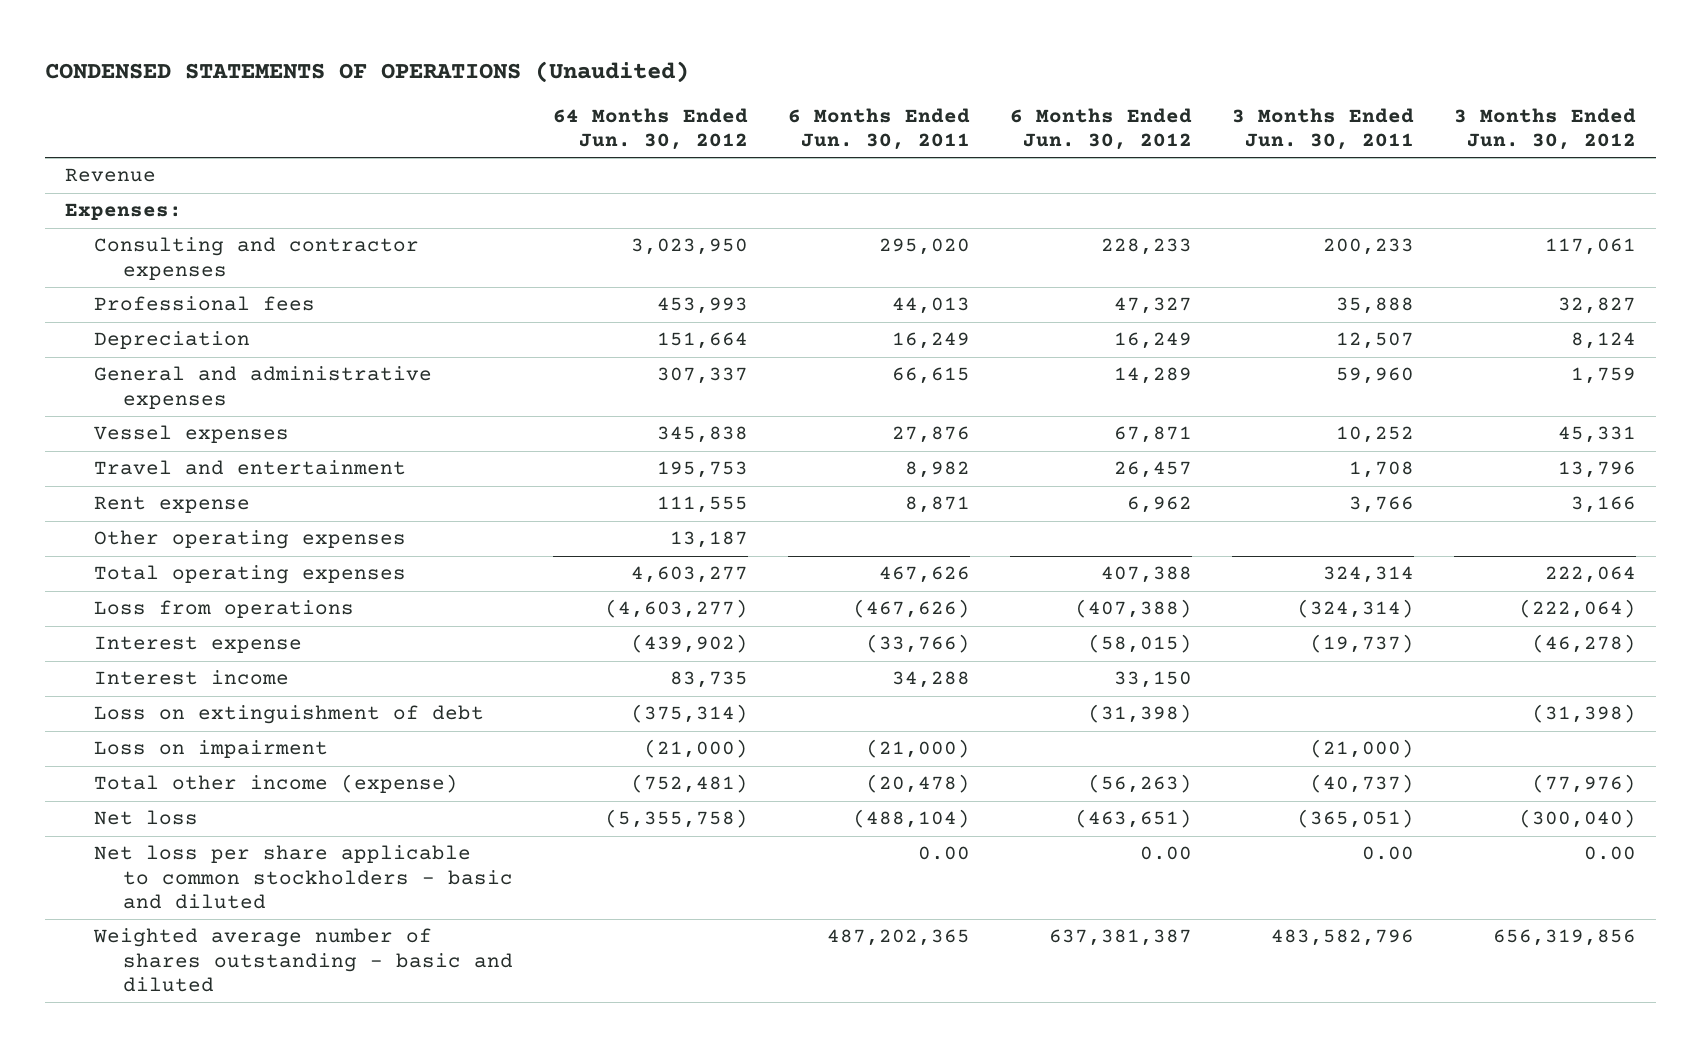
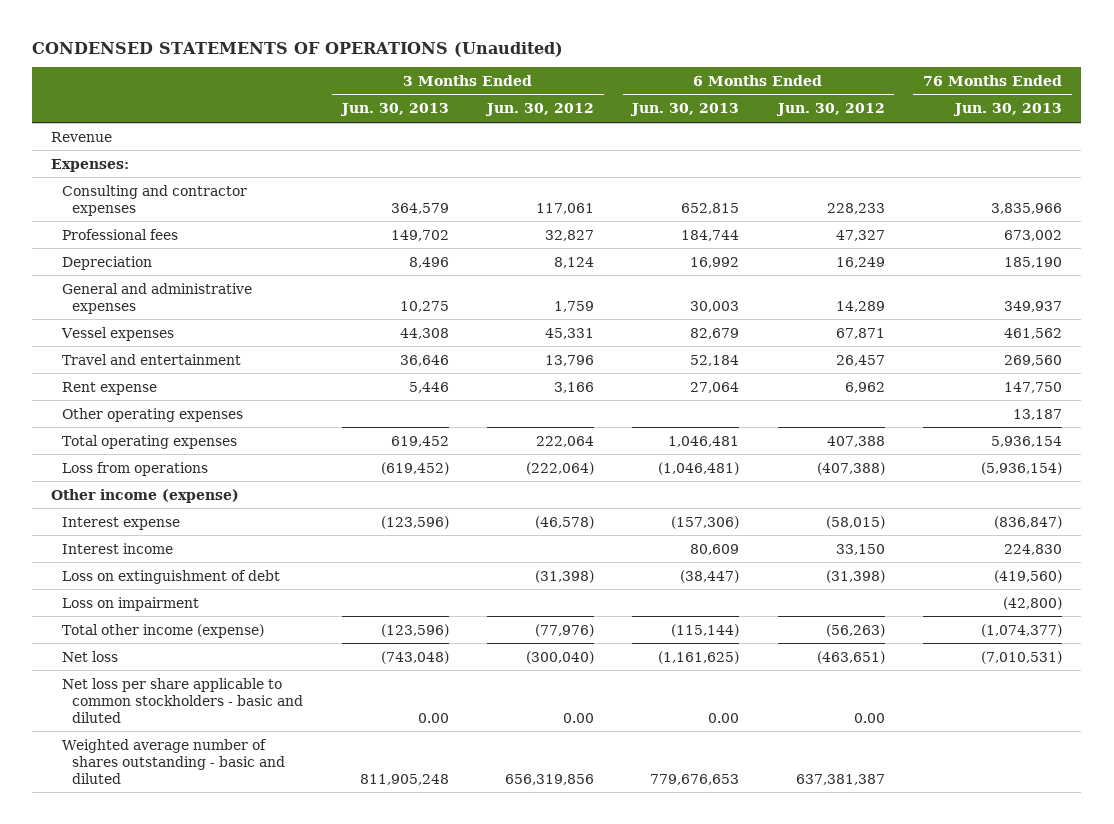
- | 64 Months Ended Jun. 30, 2012 | 6 Months Ended Jun. 30, 2011 | 6 Months Ended Jun. 30, 2012 | 3 Months Ended Jun. 30, 2011 | 3 Months Ended Jun. 30, 2012
+ | 3 Months Ended Jun. 30, 2013 | 3 Months Ended Jun. 30, 2012 | 6 Months Ended Jun. 30, 2013 | 6 Months Ended Jun. 30, 2012 | 76 Months Ended Jun. 30, 2013
- Interest expense | (439,902) | (33,766) | (58,015) | (19,737) | (46,278)
+ Other income (expense)
+ Interest expense | (123,596) | (46,578) | (157,306) | (58,015) | (836,847)

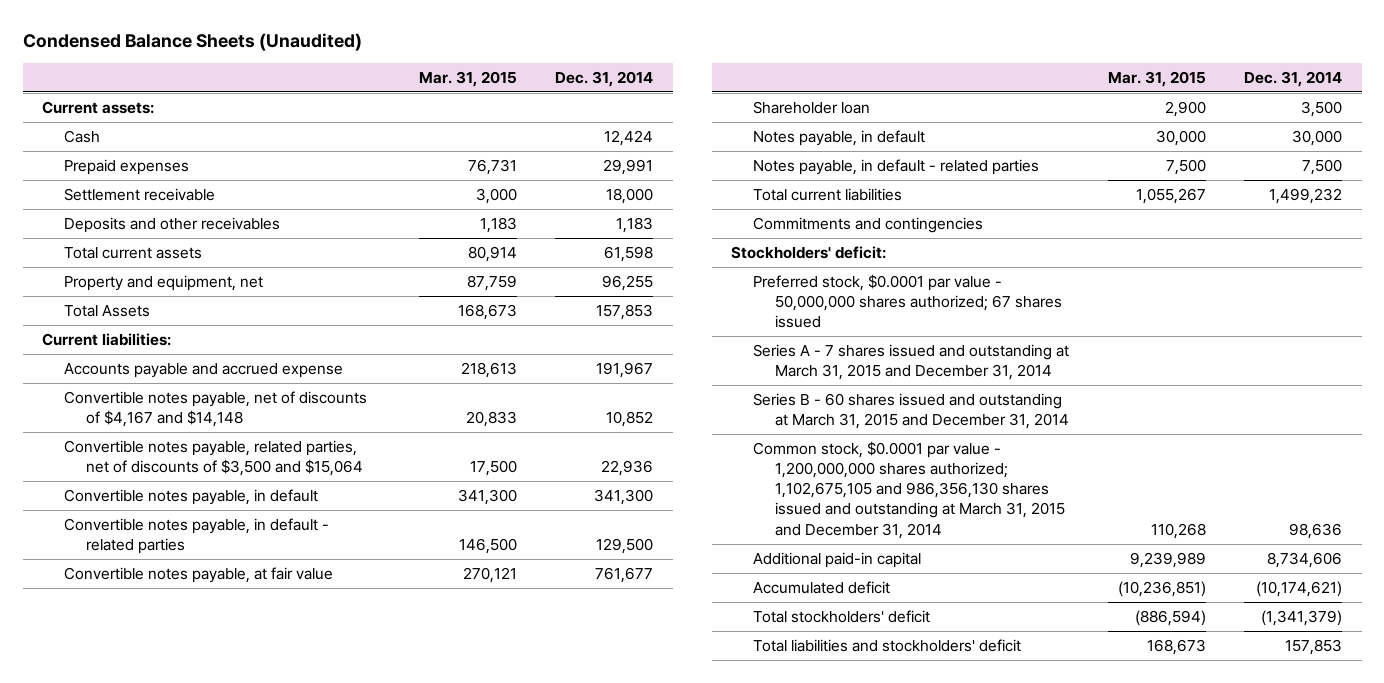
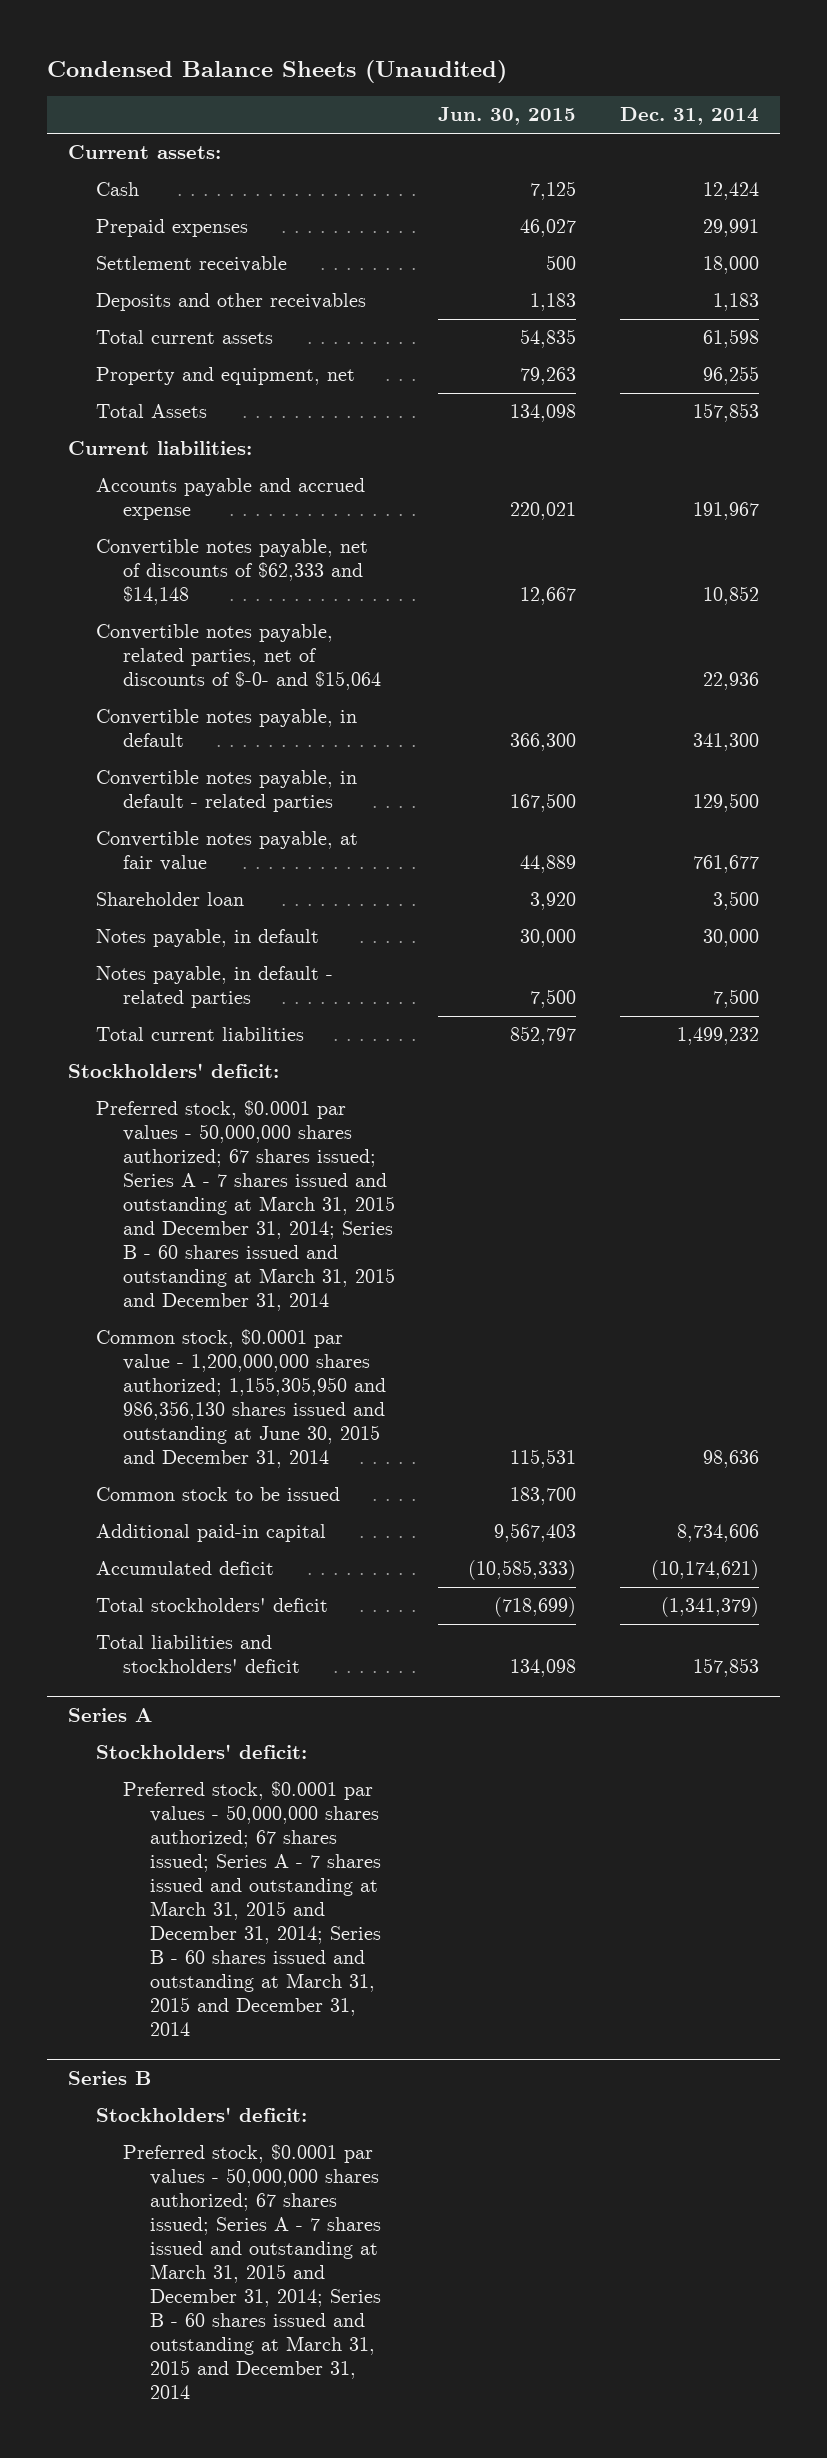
- | Mar. 31, 2015 | Dec. 31, 2014
+ | Jun. 30, 2015 | Dec. 31, 2014
- Convertible notes payable, net of discounts of $4,167 and $14,148 | 20,833 | 10,852
- Convertible notes payable, related parties, net of discounts of $3,500 and $15,064 | 17,500 | 22,936
+ Convertible notes payable, net of discounts of $62,333 and $14,148 | 12,667 | 10,852
+ Convertible notes payable, related parties, net of discounts of $-0- and $15,064 | | 22,936
- Commitments and contingencies
- Preferred stock, $0.0001 par value - 50,000,000 shares authorized; 67 shares issued
- Series A - 7 shares issued and outstanding at March 31, 2015 and December 31, 2014
- Series B - 60 shares issued and outstanding at March 31, 2015 and December 31, 2014
- Common stock, $0.0001 par value - 1,200,000,000 shares authorized; 1,102,675,105 and 986,356,130 shares issued and outstanding at March 31, 2015 and December 31, 2014 | 110,268 | 98,636
+ Preferred stock, $0.0001 par values - 50,000,000 shares authorized; 67 shares issued; Series A - 7 shares issued and outstanding at March 31, 2015 and December 31, 2014; Series B - 60 shares issued and outstanding at March 31, 2015 and December 31, 2014
+ Common stock, $0.0001 par value - 1,200,000,000 shares authorized; 1,155,305,950 and 986,356,130 shares issued and outstanding at June 30, 2015 and December 31, 2014 | 115,531 | 98,636
+ Common stock to be issued | 183,700 |
+ Series A
+ Stockholders' deficit:
+ Preferred stock, $0.0001 par values - 50,000,000 shares authorized; 67 shares issued; Series A - 7 shares issued and outstanding at March 31, 2015 and December 31, 2014; Series B - 60 shares issued and outstanding at March 31, 2015 and December 31, 2014
+ Series B
+ Stockholders' deficit:
+ Preferred stock, $0.0001 par values - 50,000,000 shares authorized; 67 shares issued; Series A - 7 shares issued and outstanding at March 31, 2015 and December 31, 2014; Series B - 60 shares issued and outstanding at March 31, 2015 and December 31, 2014

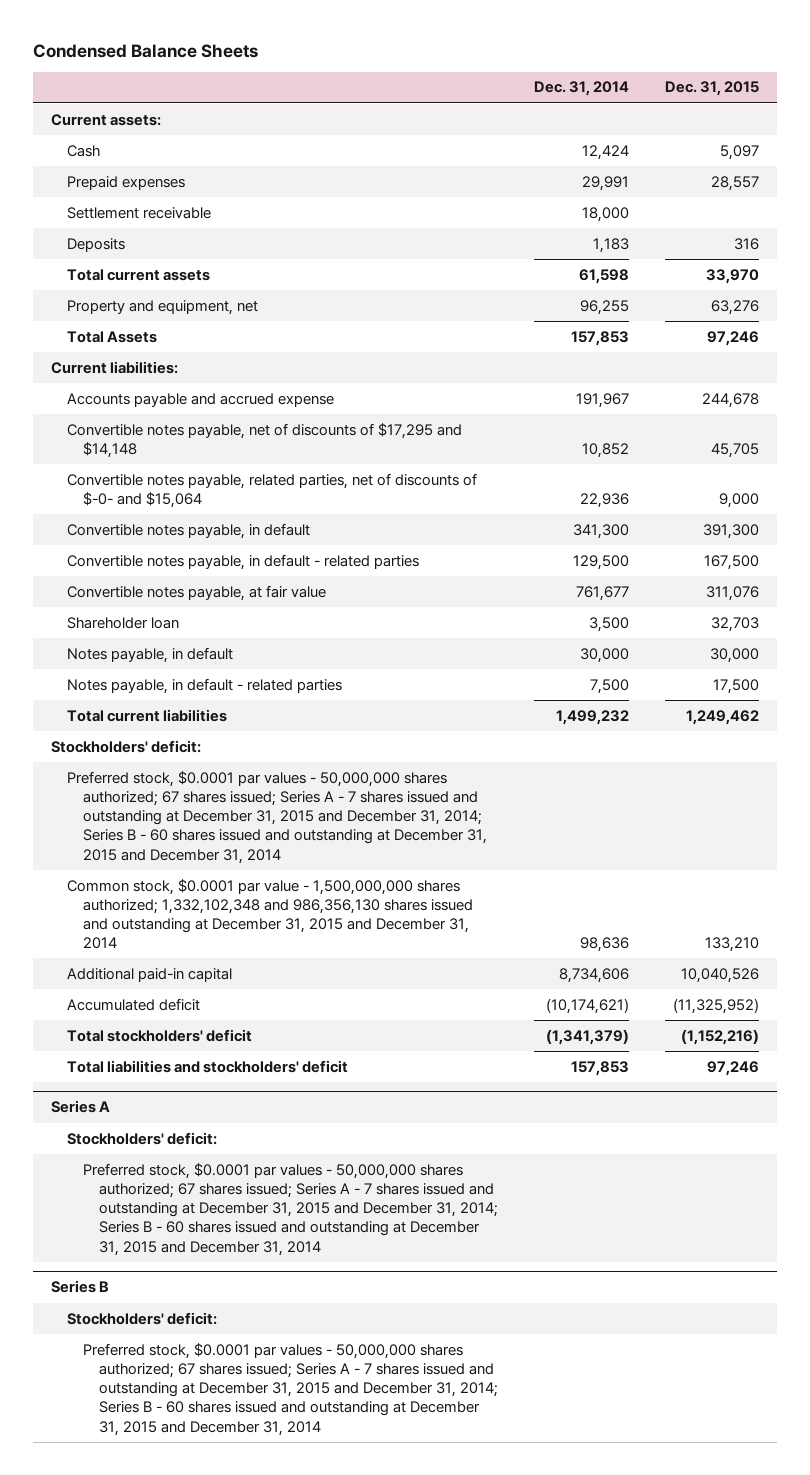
- Condensed Balance Sheets (Unaudited)
+ Condensed Balance Sheets
- | Jun. 30, 2015 | Dec. 31, 2014
+ | Dec. 31, 2014 | Dec. 31, 2015
- Deposits and other receivables | 1,183 | 1,183
+ Deposits | 1,183 | 316
- Convertible notes payable, net of discounts of $62,333 and $14,148 | 12,667 | 10,852
+ Convertible notes payable, net of discounts of $17,295 and $14,148 | 10,852 | 45,705
- Preferred stock, $0.0001 par values - 50,000,000 shares authorized; 67 shares issued; Series A - 7 shares issued and outstanding at March 31, 2015 and December 31, 2014; Series B - 60 shares issued and outstanding at March 31, 2015 and December 31, 2014
- Common stock, $0.0001 par value - 1,200,000,000 shares authorized; 1,155,305,950 and 986,356,130 shares issued and outstanding at June 30, 2015 and December 31, 2014 | 115,531 | 98,636
- Common stock to be issued | 183,700 |
+ Preferred stock, $0.0001 par values - 50,000,000 shares authorized; 67 shares issued; Series A - 7 shares issued and outstanding at December 31, 2015 and December 31, 2014; Series B - 60 shares issued and outstanding at December 31, 2015 and December 31, 2014
+ Common stock, $0.0001 par value - 1,500,000,000 shares authorized; 1,332,102,348 and 986,356,130 shares issued and outstanding at December 31, 2015 and December 31, 2014 | 98,636 | 133,210
@ Series A
- Preferred stock, $0.0001 par values - 50,000,000 shares authorized; 67 shares issued; Series A - 7 shares issued and outstanding at March 31, 2015 and December 31, 2014; Series B - 60 shares issued and outstanding at March 31, 2015 and December 31, 2014
+ Preferred stock, $0.0001 par values - 50,000,000 shares authorized; 67 shares issued; Series A - 7 shares issued and outstanding at December 31, 2015 and December 31, 2014; Series B - 60 shares issued and outstanding at December 31, 2015 and December 31, 2014
@ Series B
- Preferred stock, $0.0001 par values - 50,000,000 shares authorized; 67 shares issued; Series A - 7 shares issued and outstanding at March 31, 2015 and December 31, 2014; Series B - 60 shares issued and outstanding at March 31, 2015 and December 31, 2014
+ Preferred stock, $0.0001 par values - 50,000,000 shares authorized; 67 shares issued; Series A - 7 shares issued and outstanding at December 31, 2015 and December 31, 2014; Series B - 60 shares issued and outstanding at December 31, 2015 and December 31, 2014

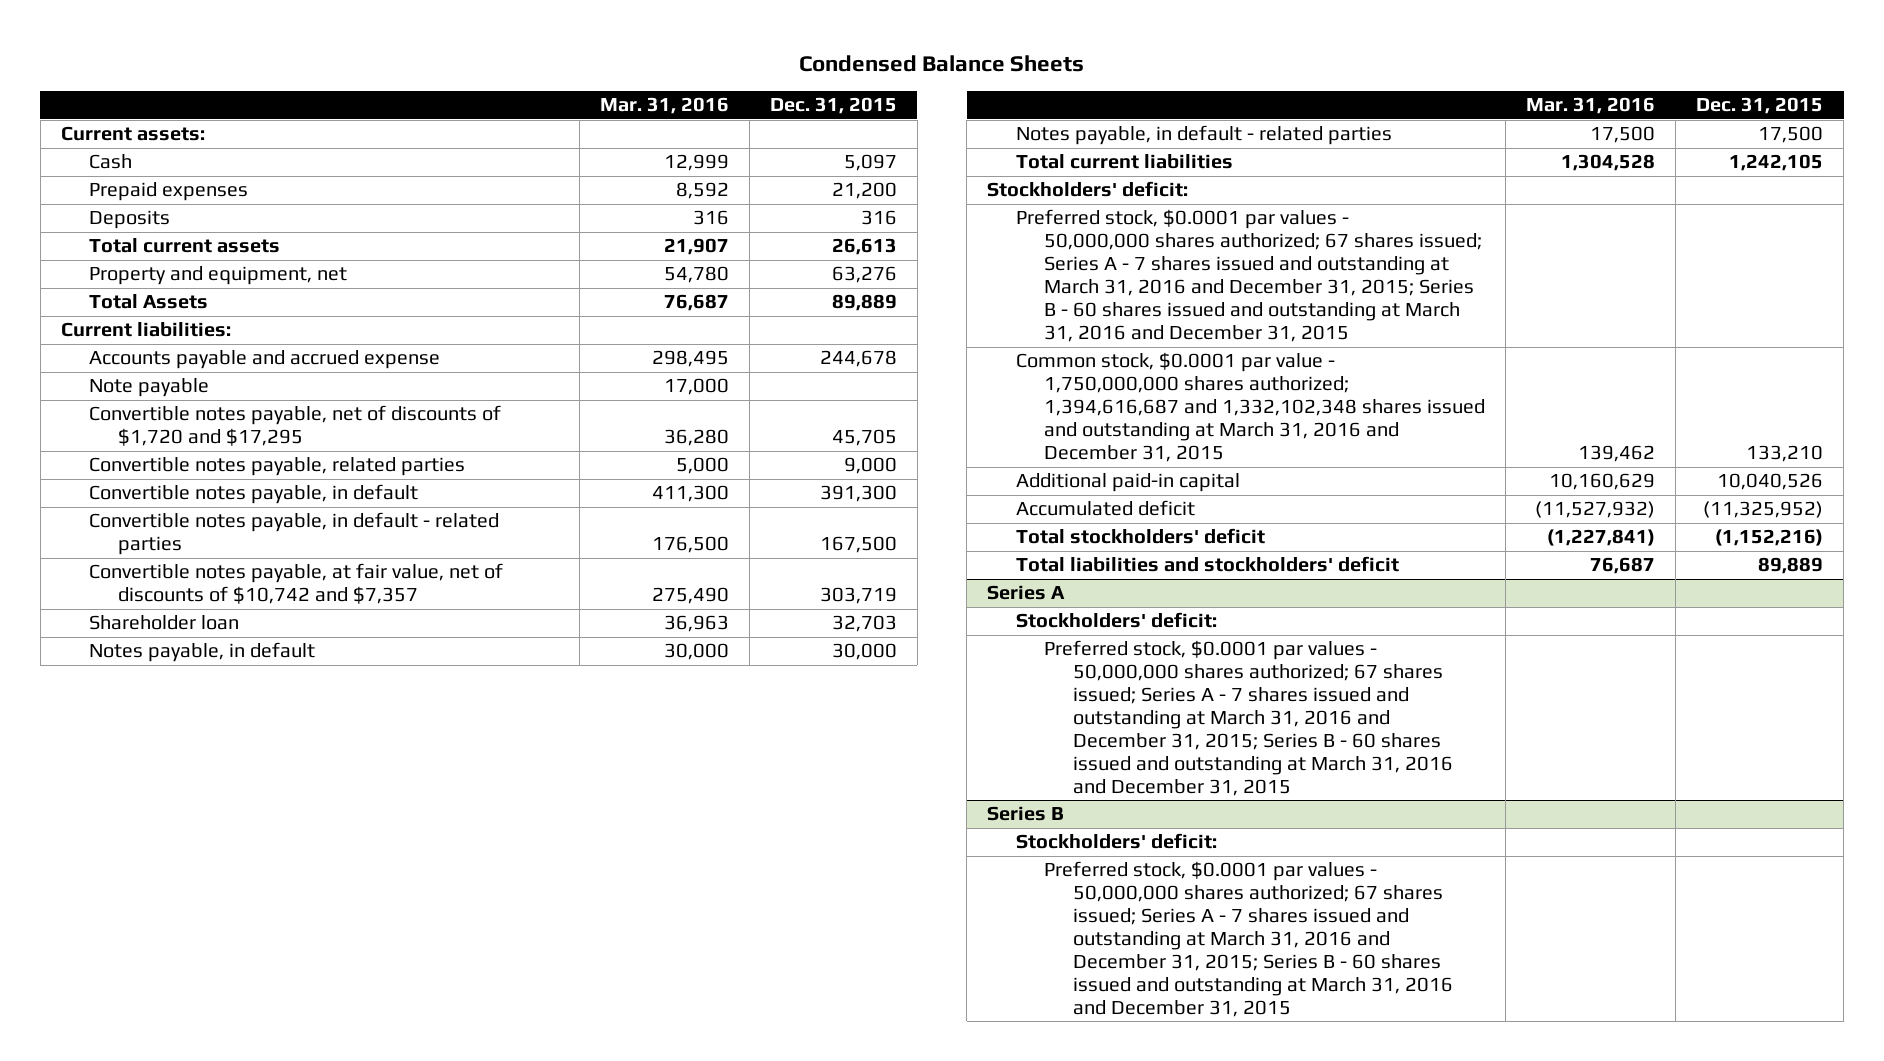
- | Dec. 31, 2014 | Dec. 31, 2015
+ | Mar. 31, 2016 | Dec. 31, 2015
- Prepaid expenses | 29,991 | 28,557
- Settlement receivable | 18,000 |
+ Prepaid expenses | 8,592 | 21,200
- Total current assets | 61,598 | 33,970
+ Total current assets | 21,907 | 26,613
- Total Assets | 157,853 | 97,246
+ Total Assets | 76,687 | 89,889
- Convertible notes payable, net of discounts of $17,295 and $14,148 | 10,852 | 45,705
- Convertible notes payable, related parties, net of discounts of $-0- and $15,064 | 22,936 | 9,000
+ Note payable | 17,000 |
+ Convertible notes payable, net of discounts of $1,720 and $17,295 | 36,280 | 45,705
+ Convertible notes payable, related parties | 5,000 | 9,000
- Convertible notes payable, at fair value | 761,677 | 311,076
+ Convertible notes payable, at fair value, net of discounts of $10,742 and $7,357 | 275,490 | 303,719
- Total current liabilities | 1,499,232 | 1,249,462
+ Total current liabilities | 1,304,528 | 1,242,105
- Preferred stock, $0.0001 par values - 50,000,000 shares authorized; 67 shares issued; Series A - 7 shares issued and outstanding at December 31, 2015 and December 31, 2014; Series B - 60 shares issued and outstanding at December 31, 2015 and December 31, 2014
- Common stock, $0.0001 par value - 1,500,000,000 shares authorized; 1,332,102,348 and 986,356,130 shares issued and outstanding at December 31, 2015 and December 31, 2014 | 98,636 | 133,210
+ Preferred stock, $0.0001 par values - 50,000,000 shares authorized; 67 shares issued; Series A - 7 shares issued and outstanding at March 31, 2016 and December 31, 2015; Series B - 60 shares issued and outstanding at March 31, 2016 and December 31, 2015
+ Common stock, $0.0001 par value - 1,750,000,000 shares authorized; 1,394,616,687 and 1,332,102,348 shares issued and outstanding at March 31, 2016 and December 31, 2015 | 139,462 | 133,210
- Total liabilities and stockholders' deficit | 157,853 | 97,246
+ Total liabilities and stockholders' deficit | 76,687 | 89,889
@ Series A
- Preferred stock, $0.0001 par values - 50,000,000 shares authorized; 67 shares issued; Series A - 7 shares issued and outstanding at December 31, 2015 and December 31, 2014; Series B - 60 shares issued and outstanding at December 31, 2015 and December 31, 2014
+ Preferred stock, $0.0001 par values - 50,000,000 shares authorized; 67 shares issued; Series A - 7 shares issued and outstanding at March 31, 2016 and December 31, 2015; Series B - 60 shares issued and outstanding at March 31, 2016 and December 31, 2015
@ Series B
- Preferred stock, $0.0001 par values - 50,000,000 shares authorized; 67 shares issued; Series A - 7 shares issued and outstanding at December 31, 2015 and December 31, 2014; Series B - 60 shares issued and outstanding at December 31, 2015 and December 31, 2014
+ Preferred stock, $0.0001 par values - 50,000,000 shares authorized; 67 shares issued; Series A - 7 shares issued and outstanding at March 31, 2016 and December 31, 2015; Series B - 60 shares issued and outstanding at March 31, 2016 and December 31, 2015

